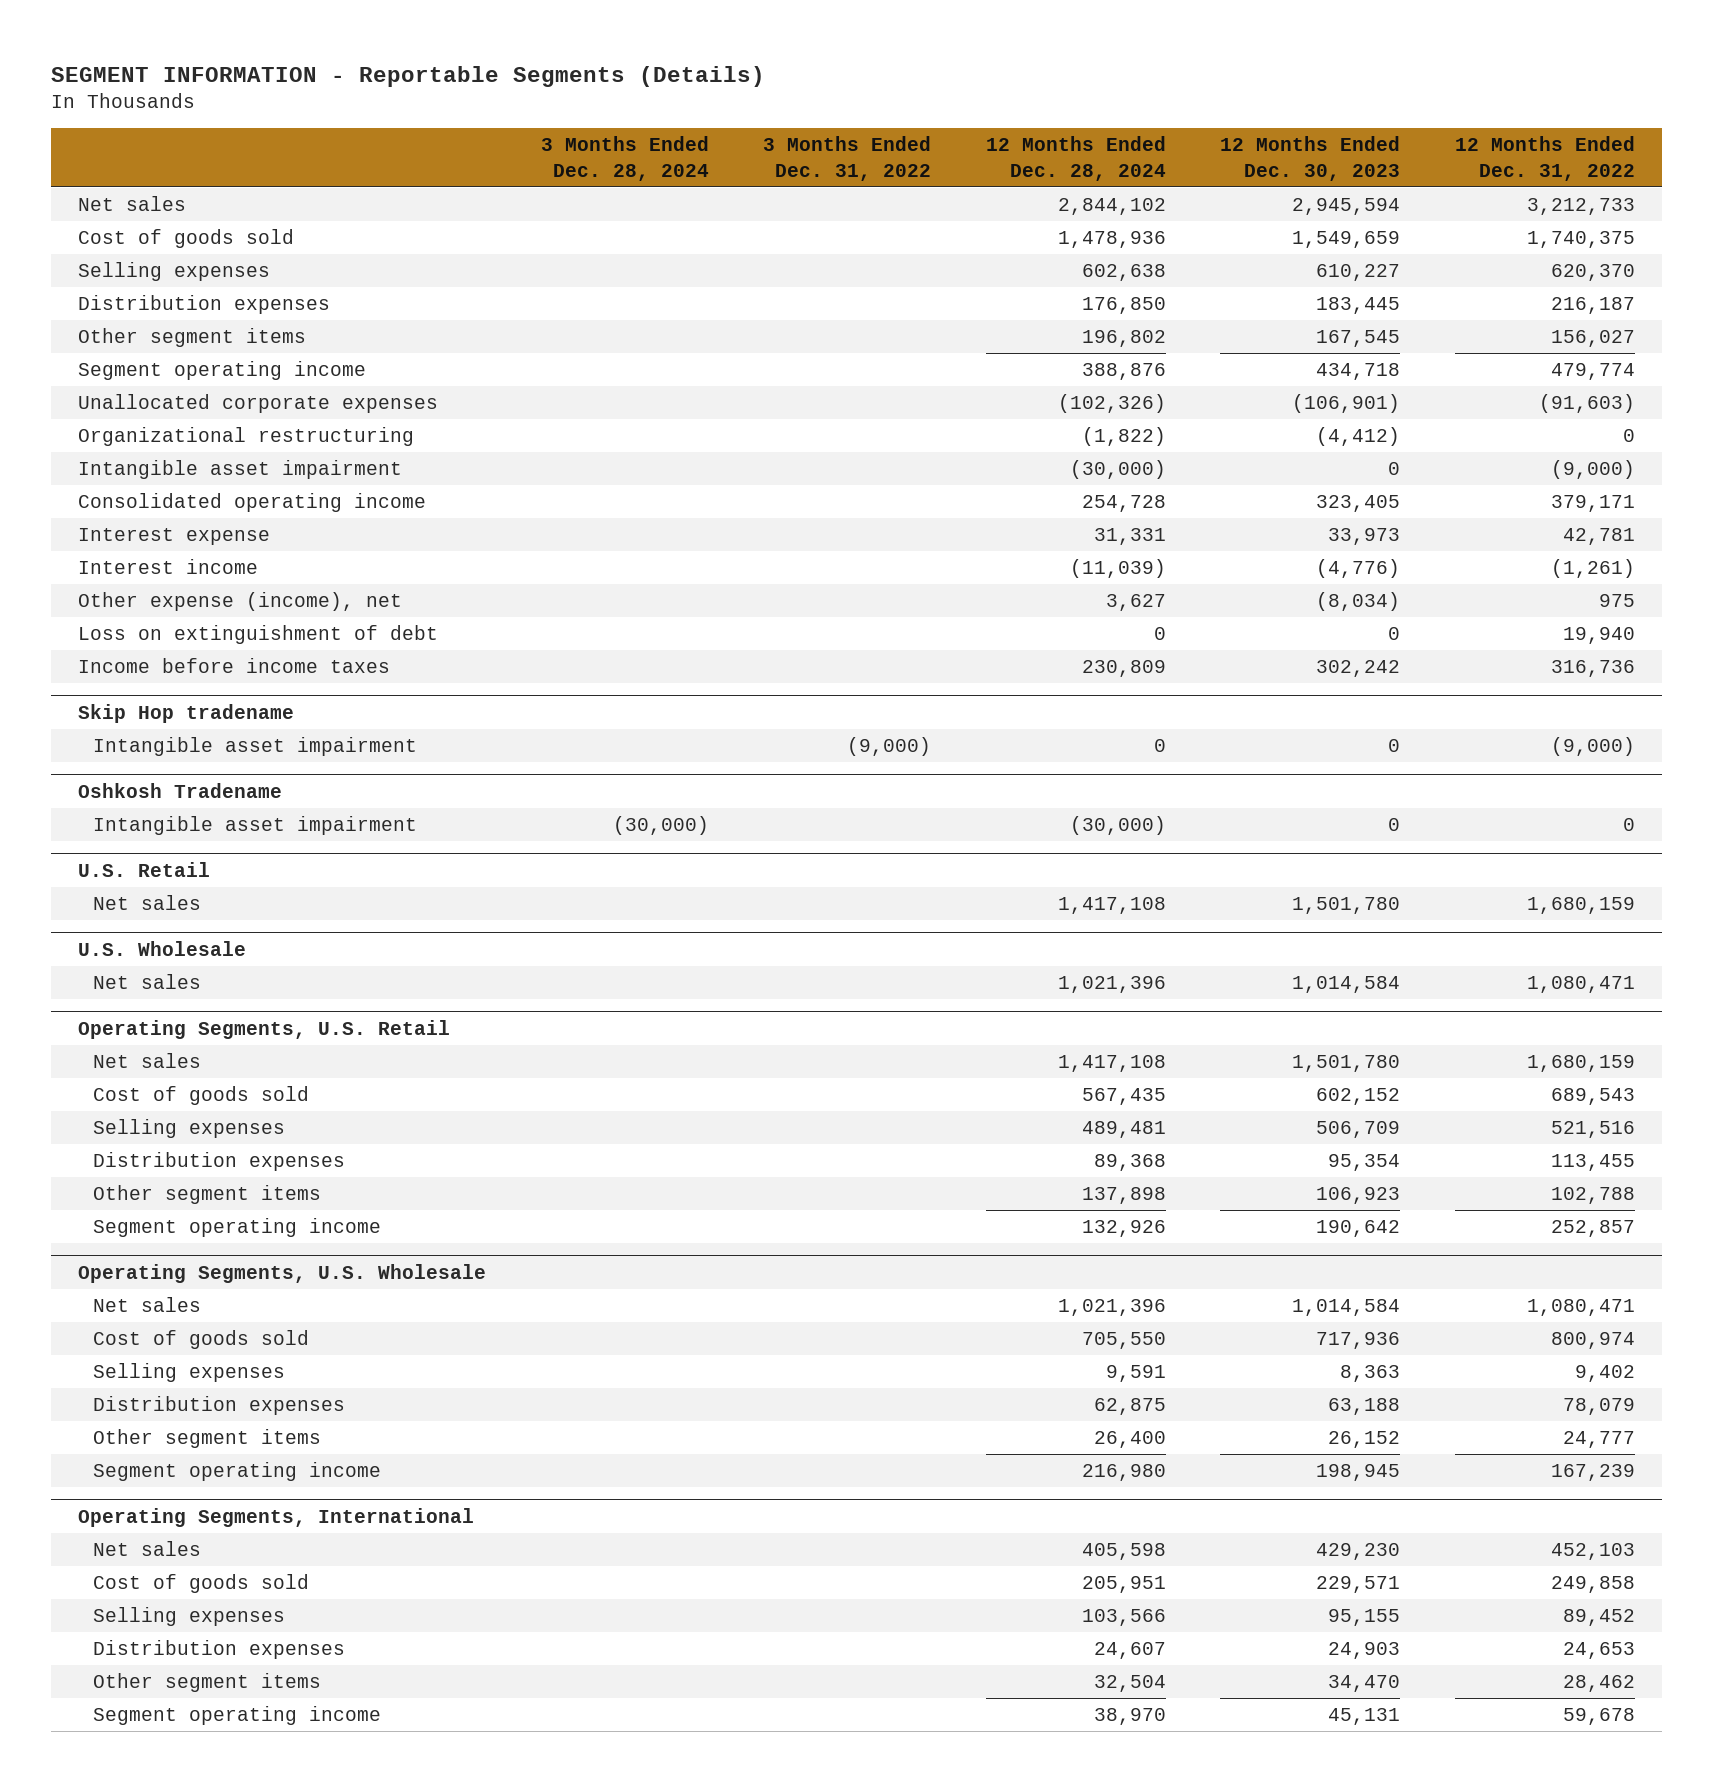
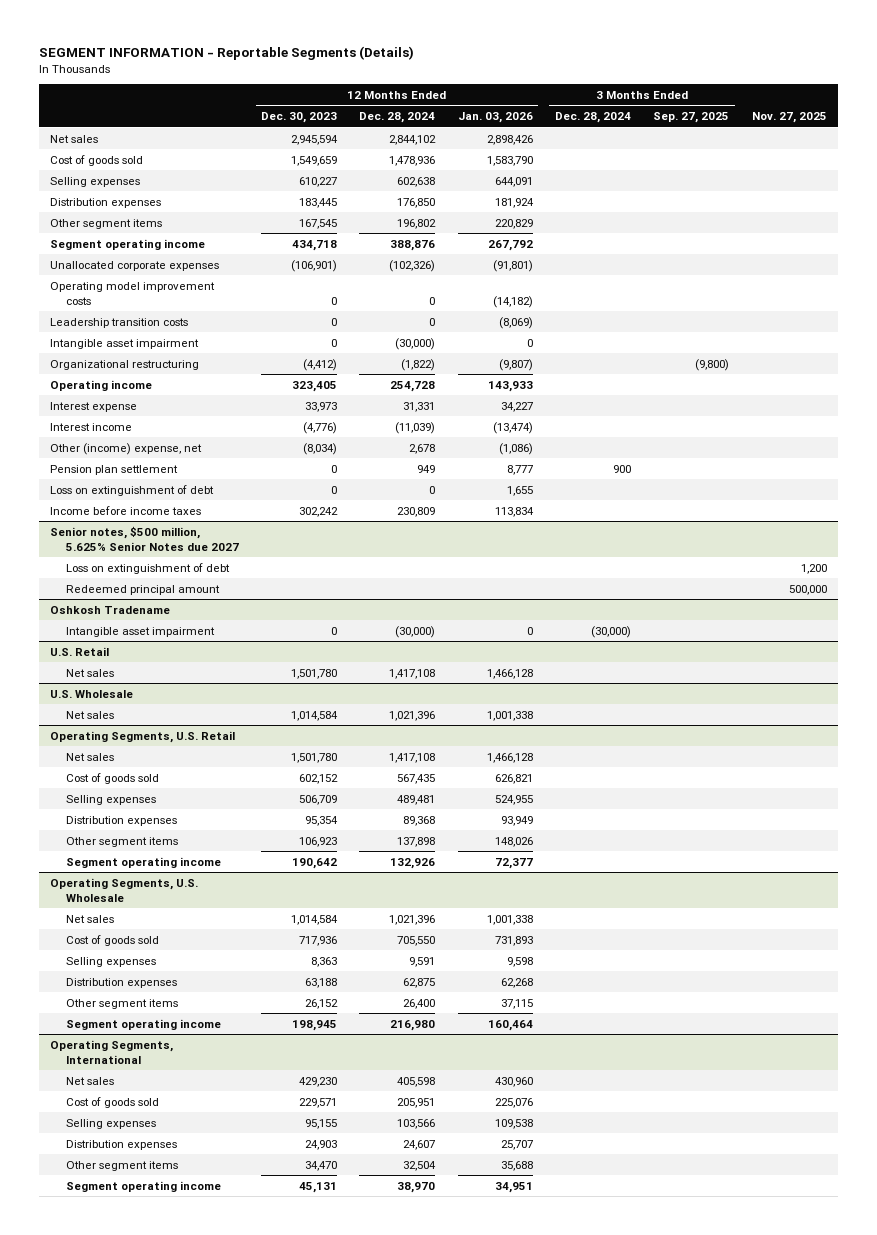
- | 3 Months Ended Dec. 28, 2024 | 3 Months Ended Dec. 31, 2022 | 12 Months Ended Dec. 28, 2024 | 12 Months Ended Dec. 30, 2023 | 12 Months Ended Dec. 31, 2022
+ | 12 Months Ended Dec. 30, 2023 | 12 Months Ended Dec. 28, 2024 | 12 Months Ended Jan. 03, 2026 | 3 Months Ended Dec. 28, 2024 | 3 Months Ended Sep. 27, 2025 | Nov. 27, 2025
+ Operating model improvement costs | 0 | 0 | (14,182) | | |
+ Leadership transition costs | 0 | 0 | (8,069) | | |
- Consolidated operating income | | | 254,728 | 323,405 | 379,171
moved down: Organizational restructuring | (4,412) | (1,822) | (9,807) | | (9,800) |
+ Operating income | 323,405 | 254,728 | 143,933 | | |
- Other expense (income), net | | | 3,627 | (8,034) | 975
+ Other (income) expense, net | (8,034) | 2,678 | (1,086) | | |
+ Pension plan settlement | 0 | 949 | 8,777 | 900 | |
- Skip Hop tradename
- Intangible asset impairment | | (9,000) | 0 | 0 | (9,000)
+ Senior notes, $500 million, 5.625% Senior Notes due 2027
+ Loss on extinguishment of debt | | | | | | 1,200
+ Redeemed principal amount | | | | | | 500,000

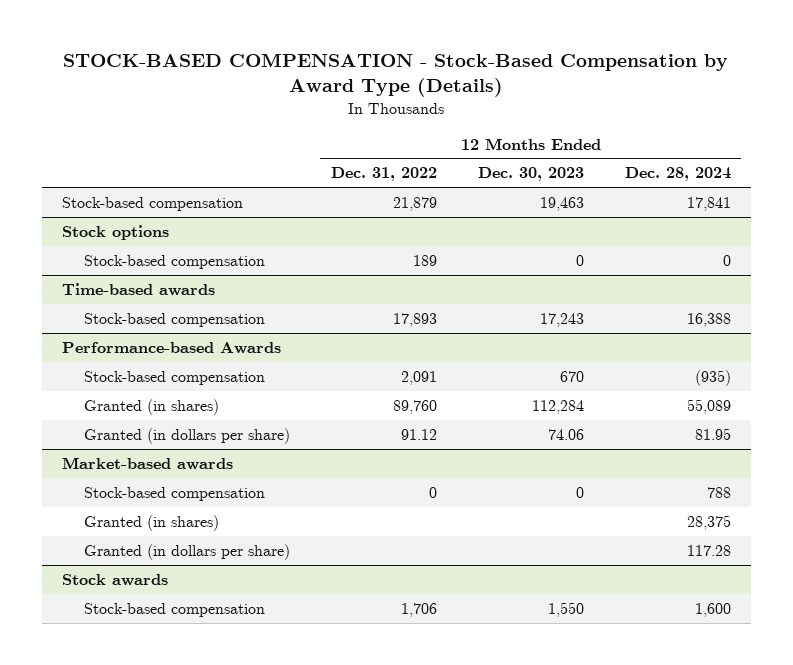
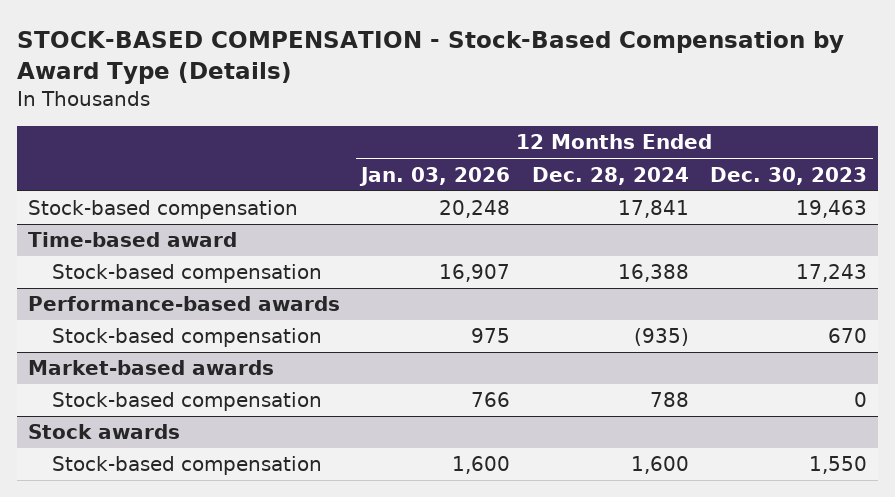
- | 12 Months Ended Dec. 31, 2022 | 12 Months Ended Dec. 30, 2023 | 12 Months Ended Dec. 28, 2024
+ | 12 Months Ended Jan. 03, 2026 | 12 Months Ended Dec. 28, 2024 | 12 Months Ended Dec. 30, 2023
- Stock options
- Stock-based compensation | 189 | 0 | 0
- Time-based awards
+ Time-based award
- Performance-based Awards
+ Performance-based awards
- Granted (in shares) | 89,760 | 112,284 | 55,089
- Granted (in dollars per share) | 91.12 | 74.06 | 81.95
@ Market-based awards
- Granted (in shares) | | | 28,375
- Granted (in dollars per share) | | | 117.28

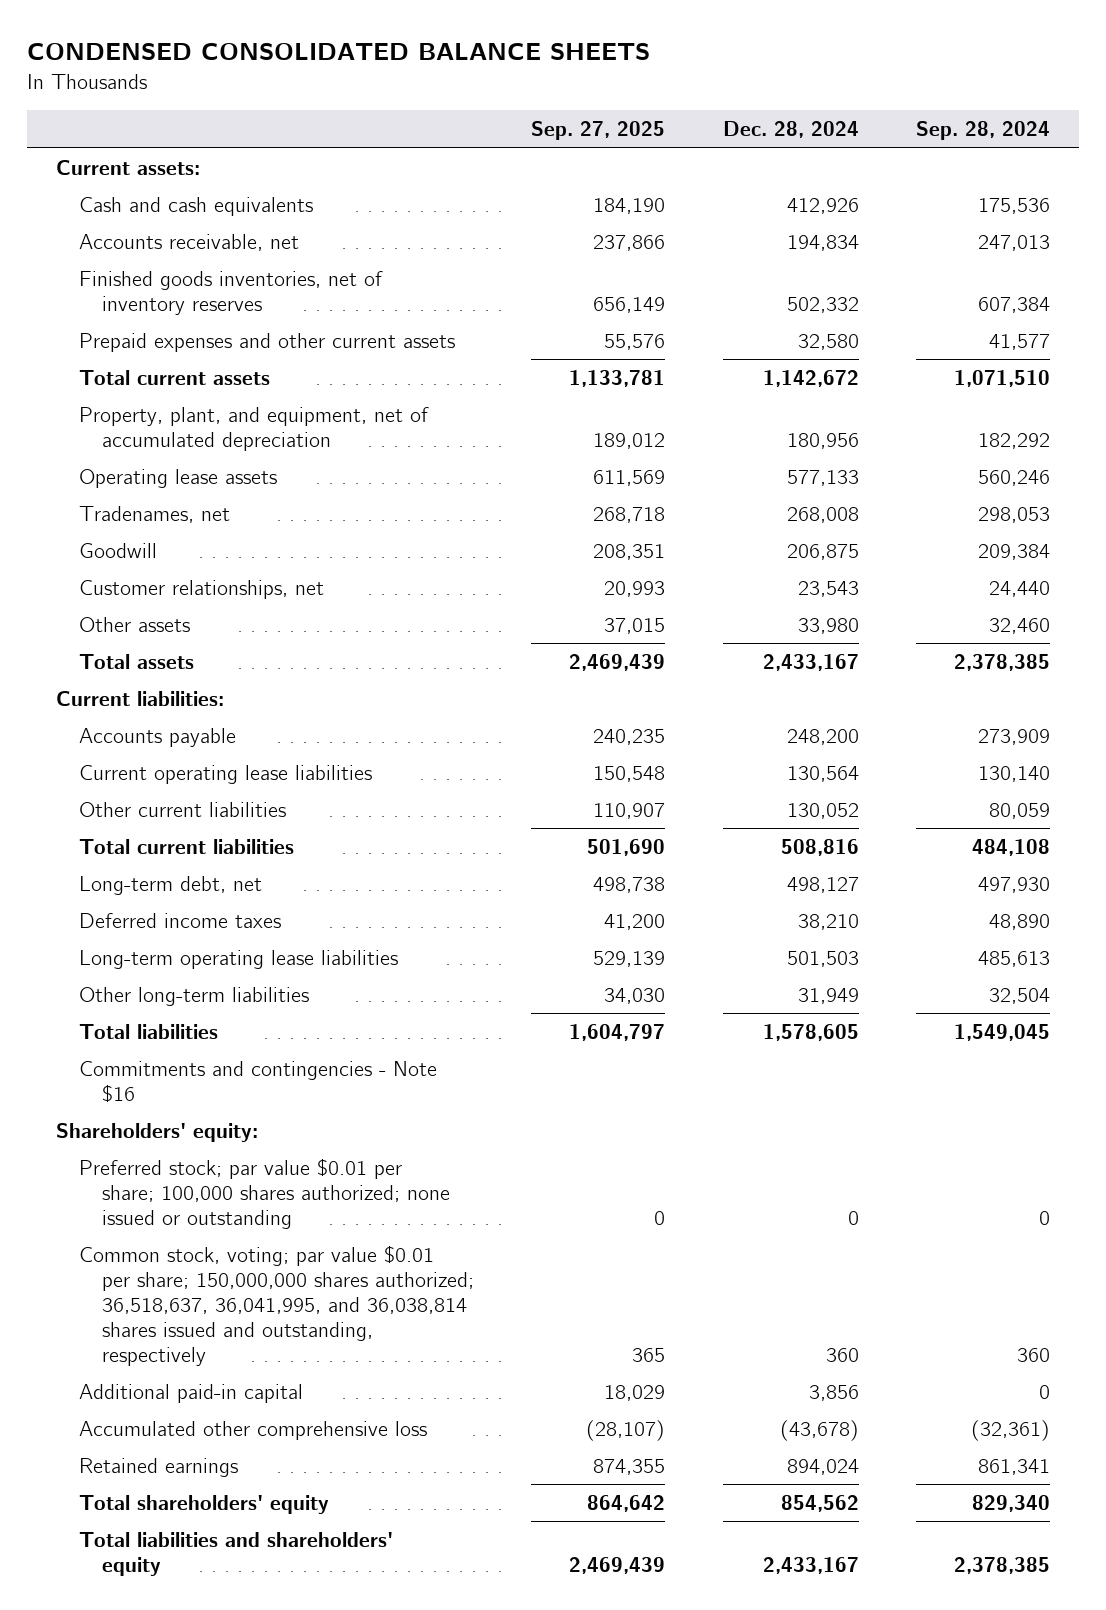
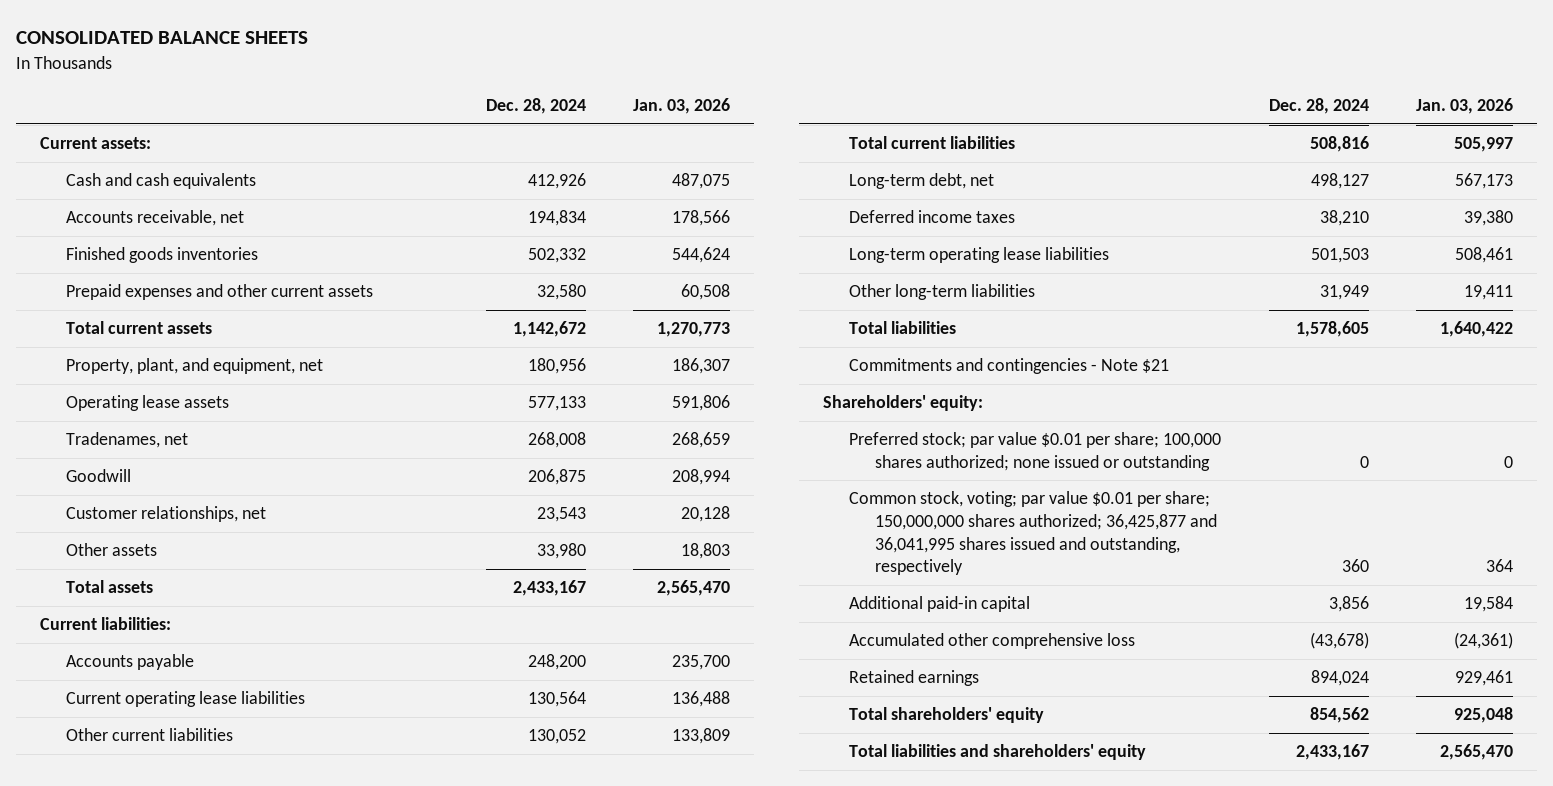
- CONDENSED CONSOLIDATED BALANCE SHEETS
+ CONSOLIDATED BALANCE SHEETS
- | Sep. 27, 2025 | Dec. 28, 2024 | Sep. 28, 2024
+ | Dec. 28, 2024 | Jan. 03, 2026
- Finished goods inventories, net of inventory reserves | 656,149 | 502,332 | 607,384
+ Finished goods inventories | 502,332 | 544,624
- Property, plant, and equipment, net of accumulated depreciation | 189,012 | 180,956 | 182,292
+ Property, plant, and equipment, net | 180,956 | 186,307
- Commitments and contingencies - Note $16
+ Commitments and contingencies - Note $21
- Common stock, voting; par value $0.01 per share; 150,000,000 shares authorized; 36,518,637, 36,041,995, and 36,038,814 shares issued and outstanding, respectively | 365 | 360 | 360
+ Common stock, voting; par value $0.01 per share; 150,000,000 shares authorized; 36,425,877 and 36,041,995 shares issued and outstanding, respectively | 360 | 364

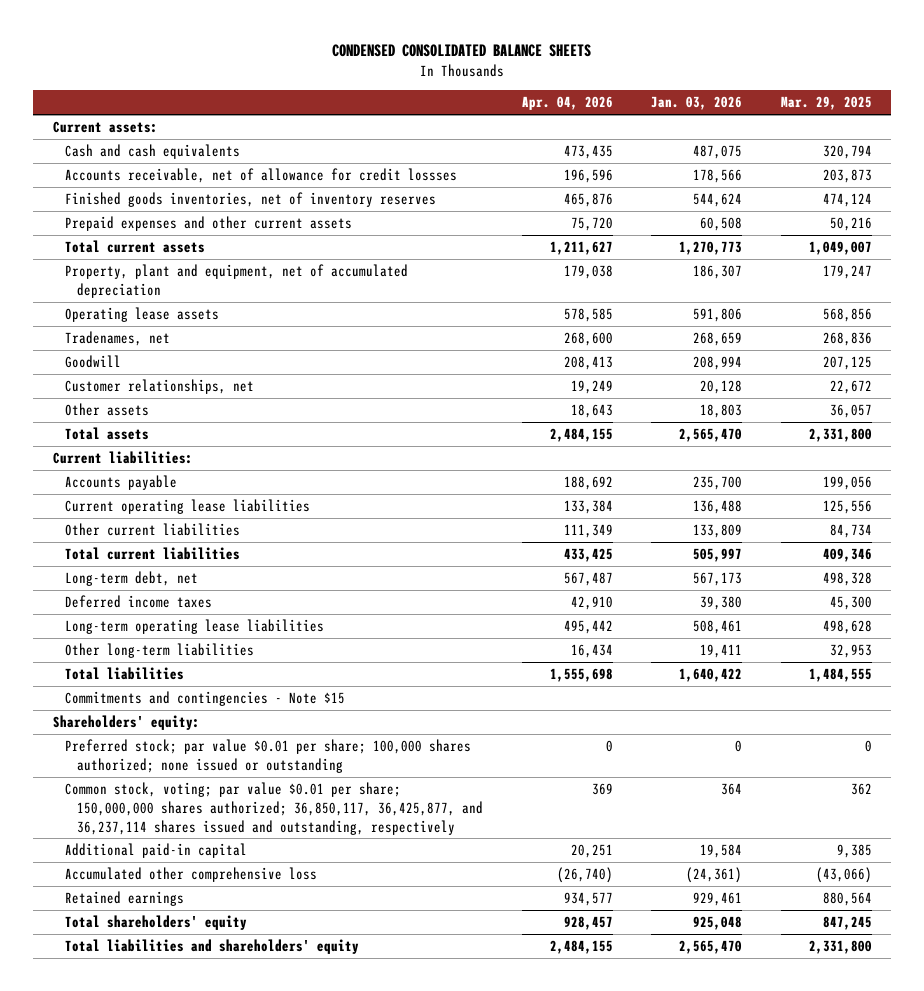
- CONSOLIDATED BALANCE SHEETS
+ CONDENSED CONSOLIDATED BALANCE SHEETS
- | Dec. 28, 2024 | Jan. 03, 2026
+ | Apr. 04, 2026 | Jan. 03, 2026 | Mar. 29, 2025
- Accounts receivable, net | 194,834 | 178,566
- Finished goods inventories | 502,332 | 544,624
+ Accounts receivable, net of allowance for credit lossses | 196,596 | 178,566 | 203,873
+ Finished goods inventories, net of inventory reserves | 465,876 | 544,624 | 474,124
- Property, plant, and equipment, net | 180,956 | 186,307
+ Property, plant and equipment, net of accumulated depreciation | 179,038 | 186,307 | 179,247
- Commitments and contingencies - Note $21
+ Commitments and contingencies - Note $15
- Common stock, voting; par value $0.01 per share; 150,000,000 shares authorized; 36,425,877 and 36,041,995 shares issued and outstanding, respectively | 360 | 364
+ Common stock, voting; par value $0.01 per share; 150,000,000 shares authorized; 36,850,117, 36,425,877, and 36,237,114 shares issued and outstanding, respectively | 369 | 364 | 362

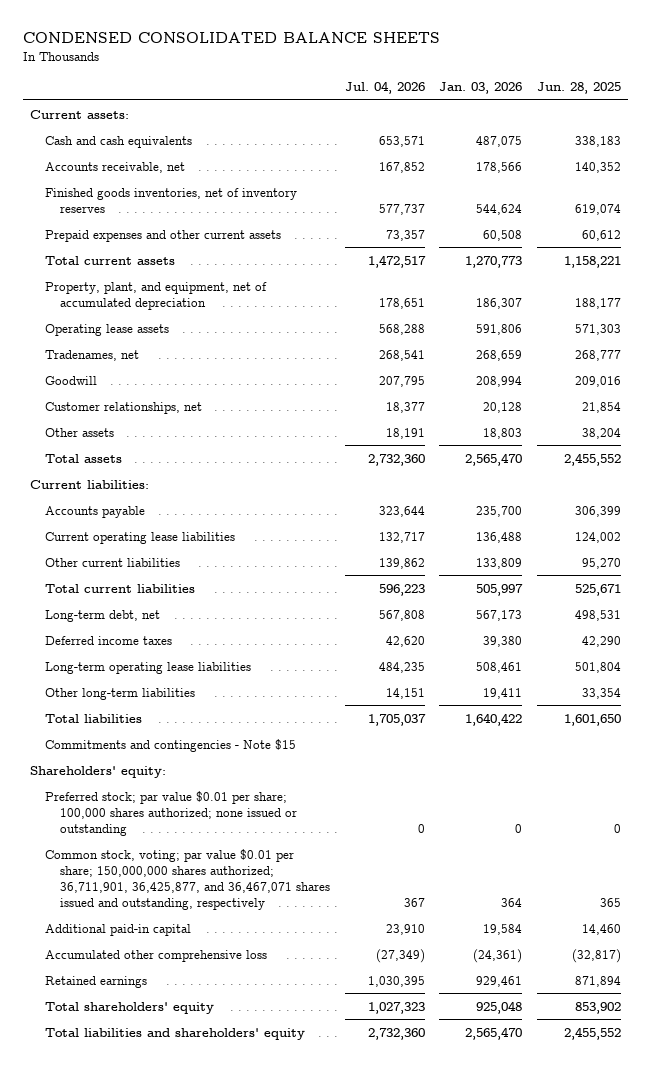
- | Apr. 04, 2026 | Jan. 03, 2026 | Mar. 29, 2025
+ | Jul. 04, 2026 | Jan. 03, 2026 | Jun. 28, 2025
- Accounts receivable, net of allowance for credit lossses | 196,596 | 178,566 | 203,873
+ Accounts receivable, net | 167,852 | 178,566 | 140,352
- Property, plant and equipment, net of accumulated depreciation | 179,038 | 186,307 | 179,247
+ Property, plant, and equipment, net of accumulated depreciation | 178,651 | 186,307 | 188,177
- Common stock, voting; par value $0.01 per share; 150,000,000 shares authorized; 36,850,117, 36,425,877, and 36,237,114 shares issued and outstanding, respectively | 369 | 364 | 362
+ Common stock, voting; par value $0.01 per share; 150,000,000 shares authorized; 36,711,901, 36,425,877, and 36,467,071 shares issued and outstanding, respectively | 367 | 364 | 365

